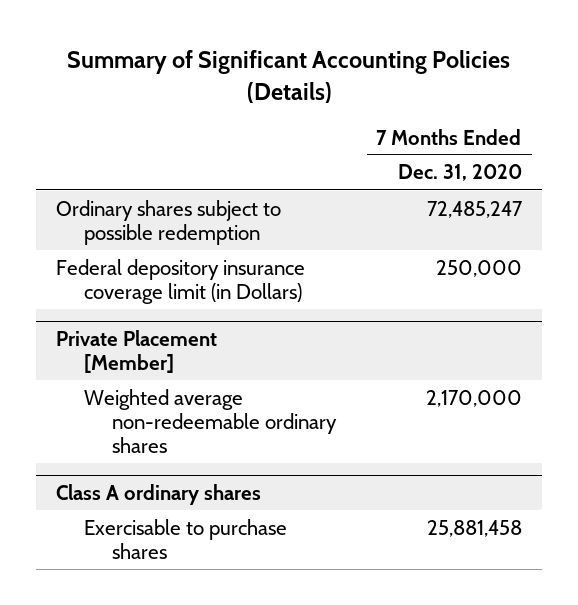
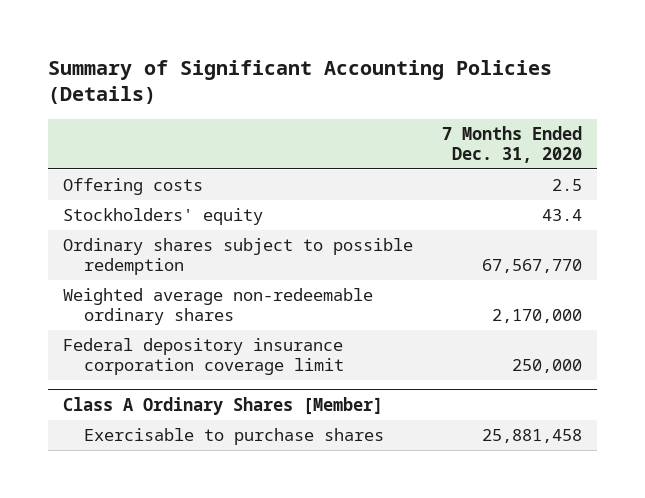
- Ordinary shares subject to possible redemption | 72,485,247
- Federal depository insurance coverage limit (in Dollars) | 250,000
- Private Placement [Member]
+ Offering costs | 2.5
+ Stockholders' equity | 43.4
+ Ordinary shares subject to possible redemption | 67,567,770
- Class A ordinary shares
+ Federal depository insurance corporation coverage limit | 250,000
+ Class A Ordinary Shares [Member]

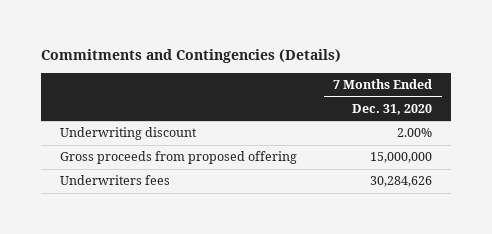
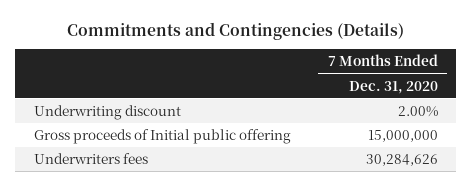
- Gross proceeds from proposed offering | 15,000,000
+ Gross proceeds of Initial public offering | 15,000,000

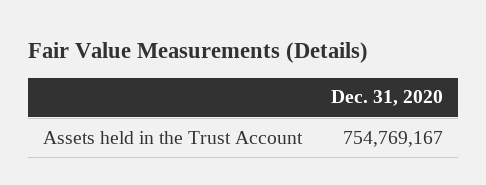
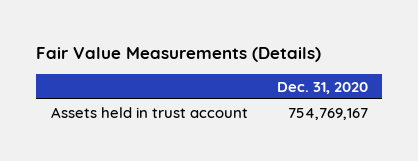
- Assets held in the Trust Account | 754,769,167
+ Assets held in trust account | 754,769,167

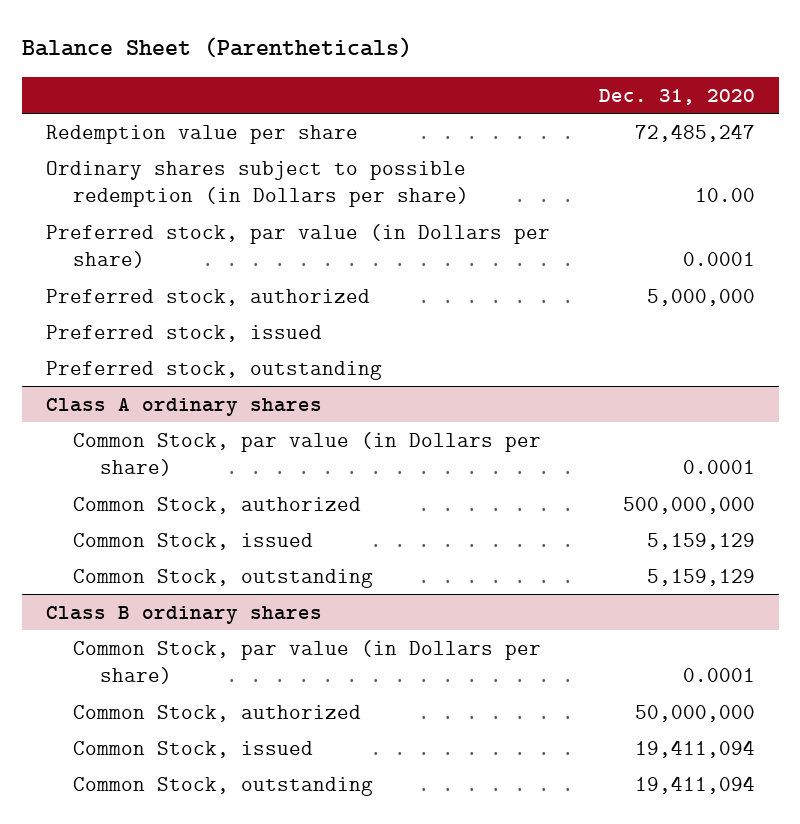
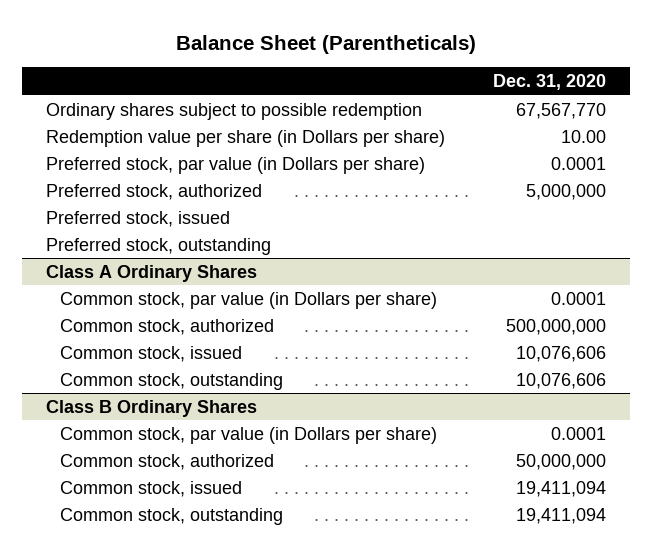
- Redemption value per share | 72,485,247
- Ordinary shares subject to possible redemption (in Dollars per share) | 10.00
+ Ordinary shares subject to possible redemption | 67,567,770
+ Redemption value per share (in Dollars per share) | 10.00
- Class A ordinary shares
- Common Stock, par value (in Dollars per share) | 0.0001
- Common Stock, authorized | 500,000,000
- Common Stock, issued | 5,159,129
- Common Stock, outstanding | 5,159,129
- Class B ordinary shares
- Common Stock, par value (in Dollars per share) | 0.0001
- Common Stock, authorized | 50,000,000
- Common Stock, issued | 19,411,094
- Common Stock, outstanding | 19,411,094
+ Class A Ordinary Shares
+ Common stock, par value (in Dollars per share) | 0.0001
+ Common stock, authorized | 500,000,000
+ Common stock, issued | 10,076,606
+ Common stock, outstanding | 10,076,606
+ Class B Ordinary Shares
+ Common stock, par value (in Dollars per share) | 0.0001
+ Common stock, authorized | 50,000,000
+ Common stock, issued | 19,411,094
+ Common stock, outstanding | 19,411,094

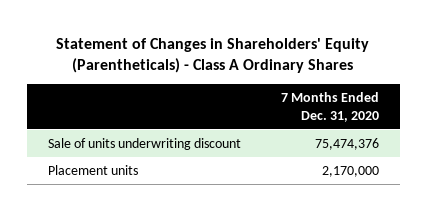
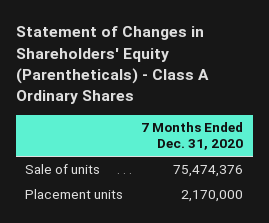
- Sale of units underwriting discount | 75,474,376
+ Sale of units | 75,474,376

